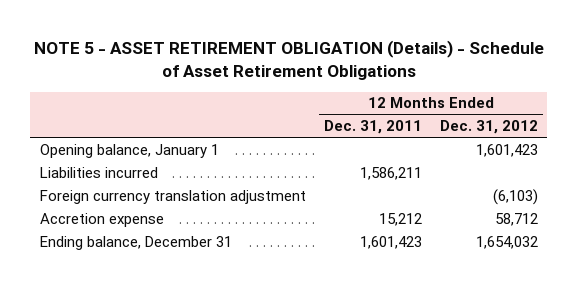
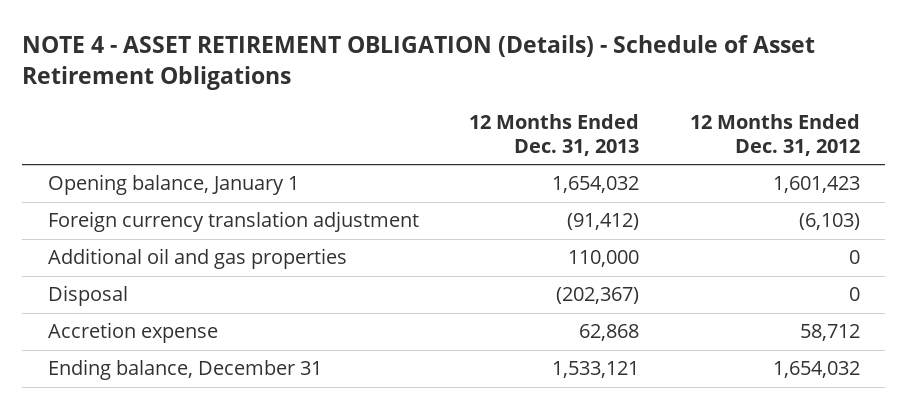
- NOTE 5 - ASSET RETIREMENT OBLIGATION (Details) - Schedule of Asset Retirement Obligations
+ NOTE 4 - ASSET RETIREMENT OBLIGATION (Details) - Schedule of Asset Retirement Obligations
- | 12 Months Ended Dec. 31, 2011 | 12 Months Ended Dec. 31, 2012
+ | 12 Months Ended Dec. 31, 2013 | 12 Months Ended Dec. 31, 2012
- Liabilities incurred | 1,586,211 |
+ Additional oil and gas properties | 110,000 | 0
+ Disposal | (202,367) | 0

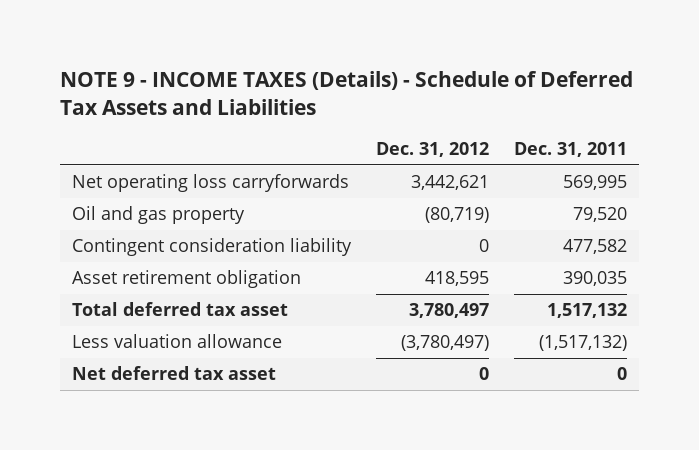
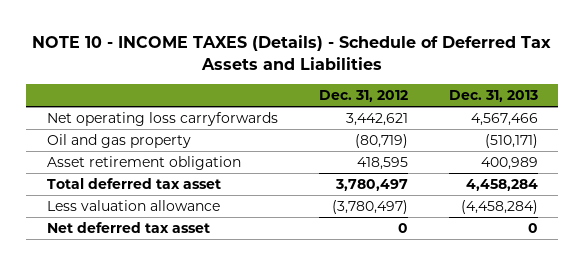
- NOTE 9 - INCOME TAXES (Details) - Schedule of Deferred Tax Assets and Liabilities
+ NOTE 10 - INCOME TAXES (Details) - Schedule of Deferred Tax Assets and Liabilities
- | Dec. 31, 2012 | Dec. 31, 2011
+ | Dec. 31, 2012 | Dec. 31, 2013
- Contingent consideration liability | 0 | 477,582

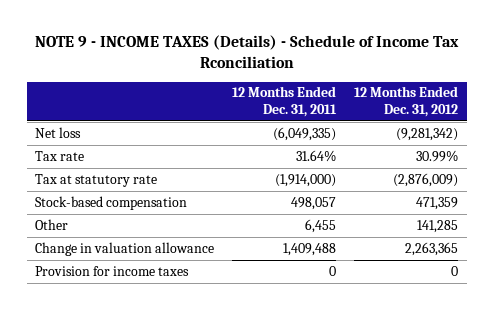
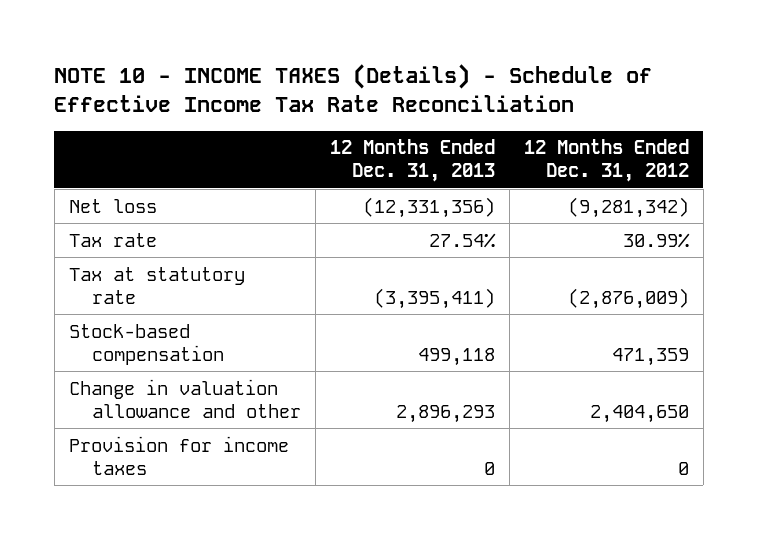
- NOTE 9 - INCOME TAXES (Details) - Schedule of Income Tax Rconciliation
+ NOTE 10 - INCOME TAXES (Details) - Schedule of Effective Income Tax Rate Reconciliation
- | 12 Months Ended Dec. 31, 2011 | 12 Months Ended Dec. 31, 2012
+ | 12 Months Ended Dec. 31, 2013 | 12 Months Ended Dec. 31, 2012
- Other | 6,455 | 141,285
- Change in valuation allowance | 1,409,488 | 2,263,365
+ Change in valuation allowance and other | 2,896,293 | 2,404,650

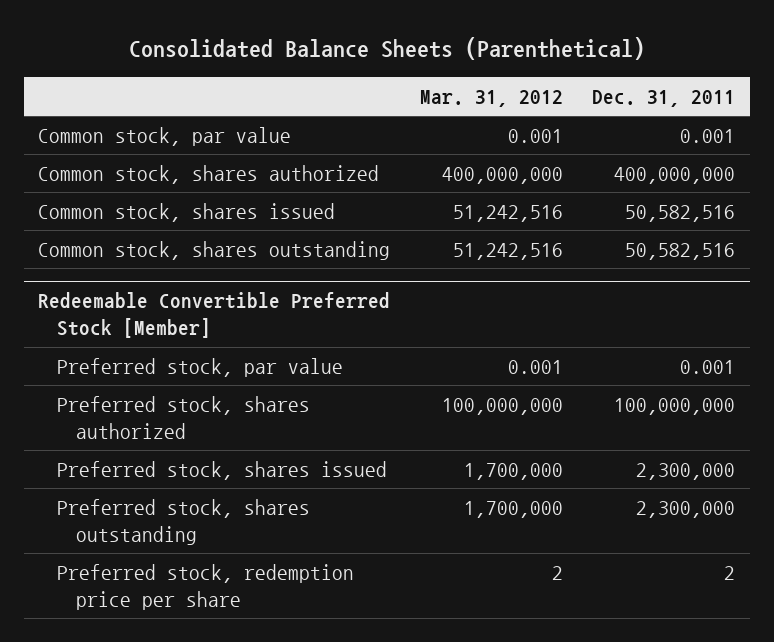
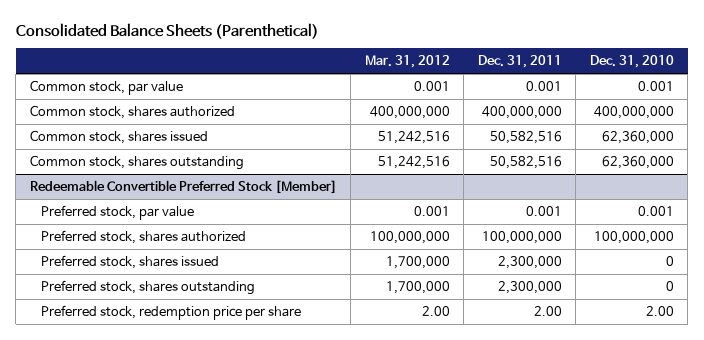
- | Mar. 31, 2012 | Dec. 31, 2011
+ | Mar. 31, 2012 | Dec. 31, 2011 | Dec. 31, 2010
@ Redeemable Convertible Preferred Stock [Member]
- Preferred stock, redemption price per share | 2 | 2
+ Preferred stock, redemption price per share | 2.00 | 2.00 | 2.00

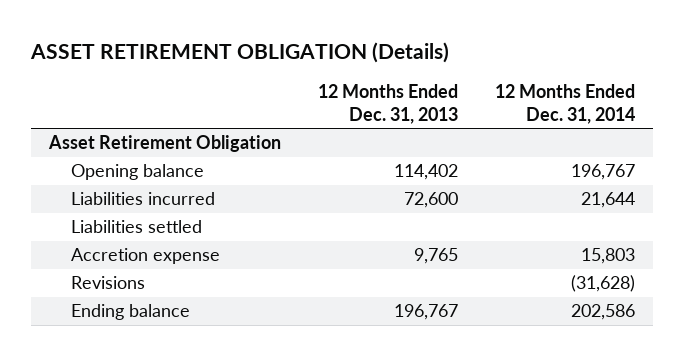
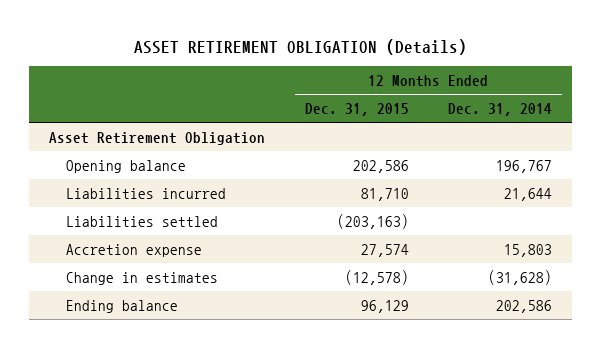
- | 12 Months Ended Dec. 31, 2013 | 12 Months Ended Dec. 31, 2014
+ | 12 Months Ended Dec. 31, 2015 | 12 Months Ended Dec. 31, 2014
- Revisions | | (31,628)
+ Change in estimates | (12,578) | (31,628)

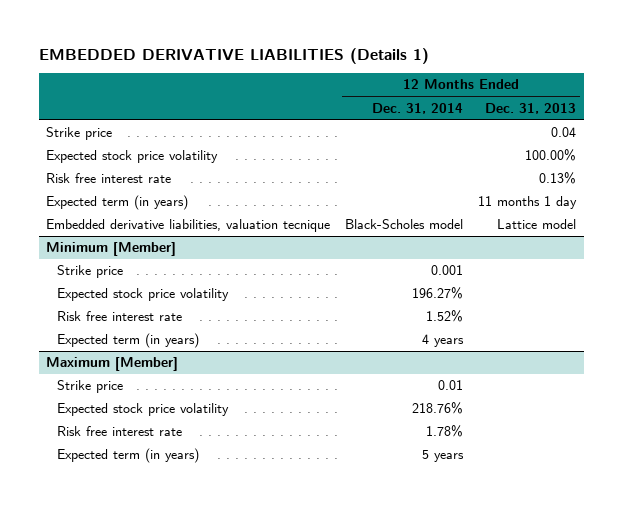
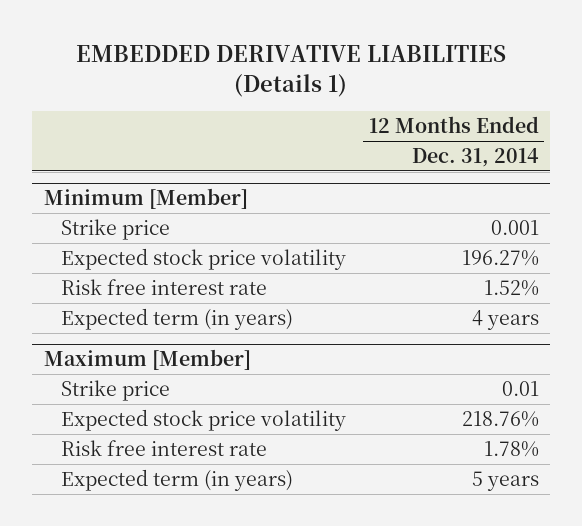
- | 12 Months Ended Dec. 31, 2014 | 12 Months Ended Dec. 31, 2013
+ | 12 Months Ended Dec. 31, 2014
- Strike price | | 0.04
- Expected stock price volatility | | 100.00%
- Risk free interest rate | | 0.13%
- Expected term (in years) | | 11 months 1 day
- Embedded derivative liabilities, valuation tecnique | Black-Scholes model | Lattice model

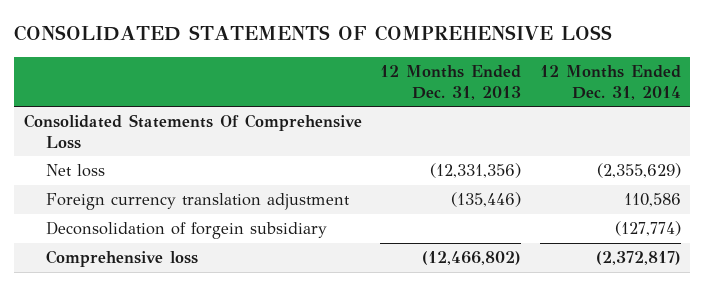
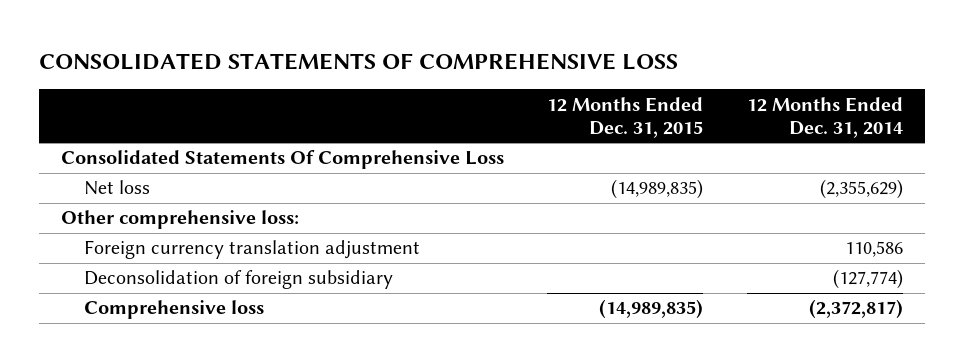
- | 12 Months Ended Dec. 31, 2013 | 12 Months Ended Dec. 31, 2014
+ | 12 Months Ended Dec. 31, 2015 | 12 Months Ended Dec. 31, 2014
+ Other comprehensive loss:
- Deconsolidation of forgein subsidiary | | (127,774)
+ Deconsolidation of foreign subsidiary | | (127,774)

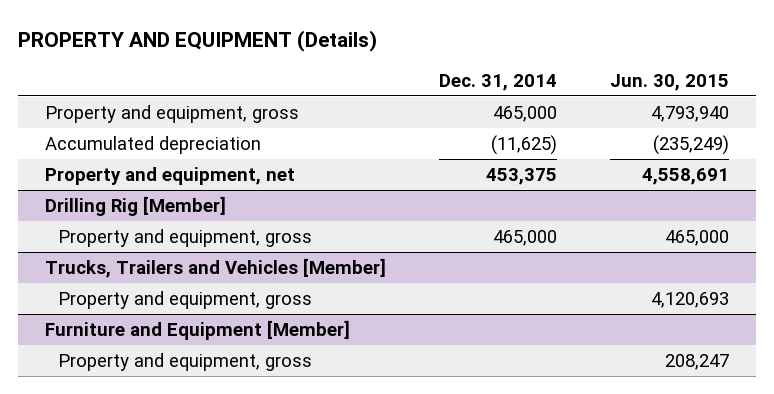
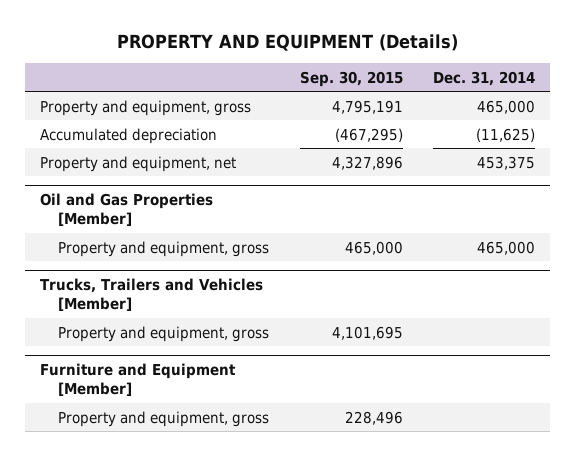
- | Dec. 31, 2014 | Jun. 30, 2015
+ | Sep. 30, 2015 | Dec. 31, 2014
- Drilling Rig [Member]
+ Oil and Gas Properties [Member]

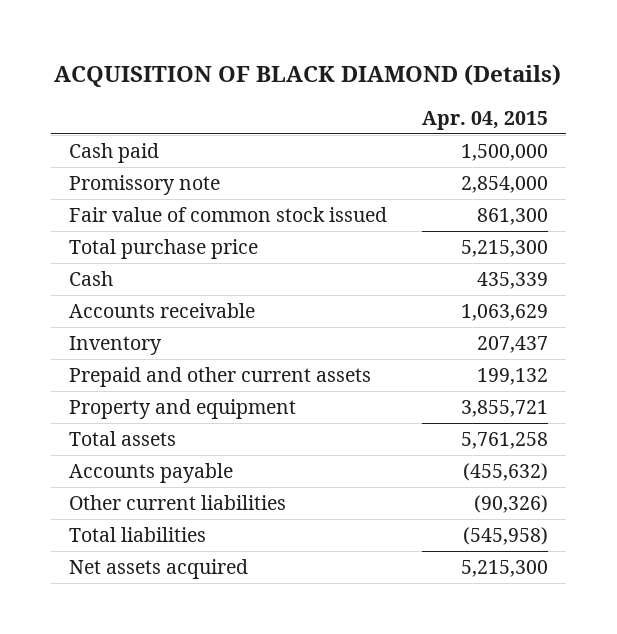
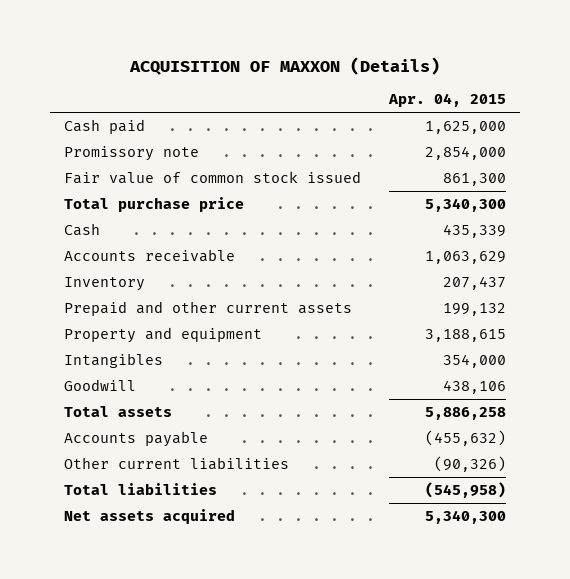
- ACQUISITION OF BLACK DIAMOND (Details)
+ ACQUISITION OF MAXXON (Details)
- Cash paid | 1,500,000
+ Cash paid | 1,625,000
- Total purchase price | 5,215,300
+ Total purchase price | 5,340,300
- Property and equipment | 3,855,721
- Total assets | 5,761,258
+ Property and equipment | 3,188,615
+ Intangibles | 354,000
+ Goodwill | 438,106
+ Total assets | 5,886,258
- Net assets acquired | 5,215,300
+ Net assets acquired | 5,340,300

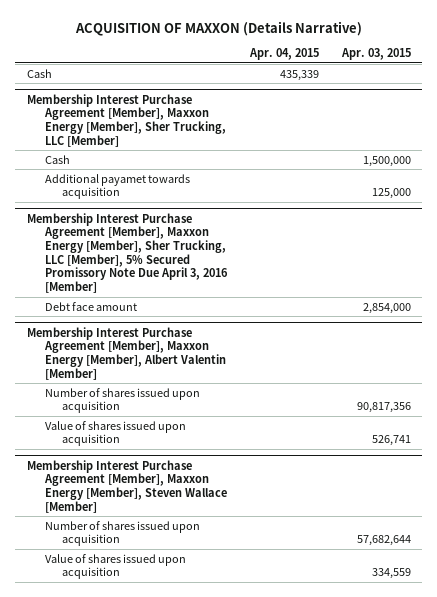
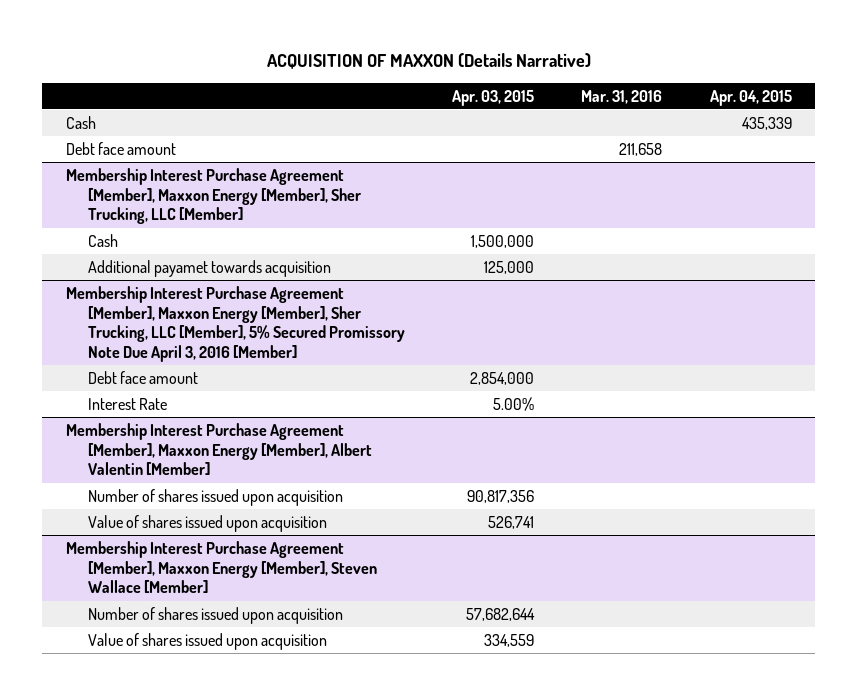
- | Apr. 04, 2015 | Apr. 03, 2015
+ | Apr. 03, 2015 | Mar. 31, 2016 | Apr. 04, 2015
+ Debt face amount | | 211,658 |
@ Membership Interest Purchase Agreement [Member], Maxxon Energy [Member], Sher Trucking, LLC [Member], 5% Secured Promissory Note Due April 3, 2016 [Member]
+ Interest Rate | 5.00% | |

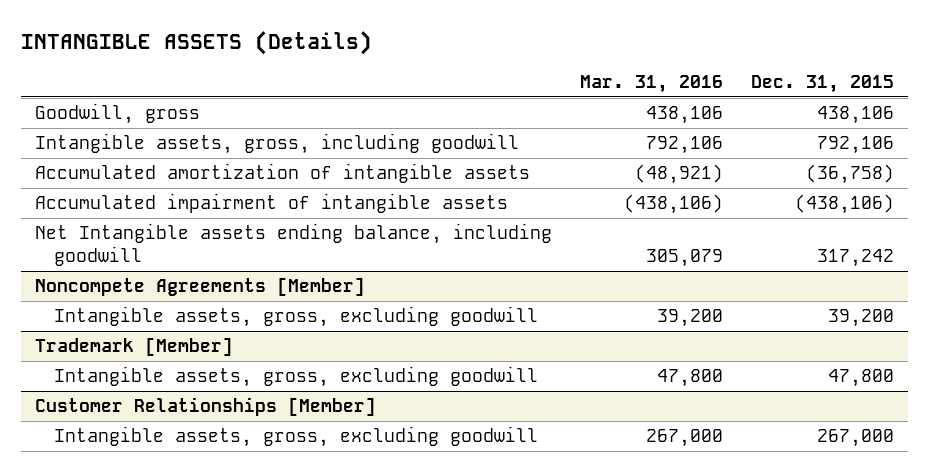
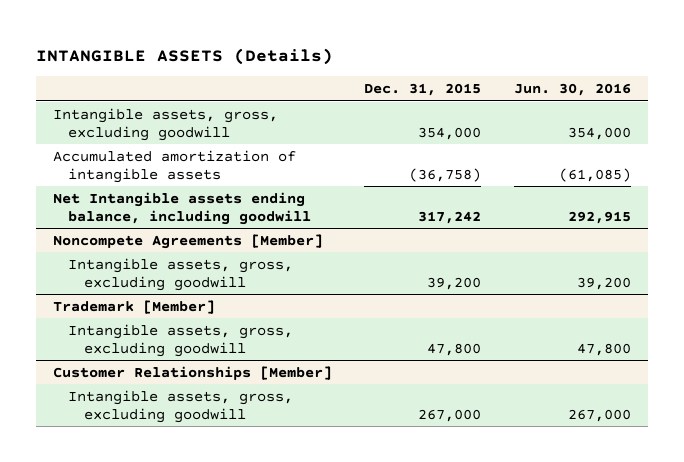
- | Mar. 31, 2016 | Dec. 31, 2015
+ | Dec. 31, 2015 | Jun. 30, 2016
- Goodwill, gross | 438,106 | 438,106
- Intangible assets, gross, including goodwill | 792,106 | 792,106
+ Intangible assets, gross, excluding goodwill | 354,000 | 354,000
- Accumulated impairment of intangible assets | (438,106) | (438,106)

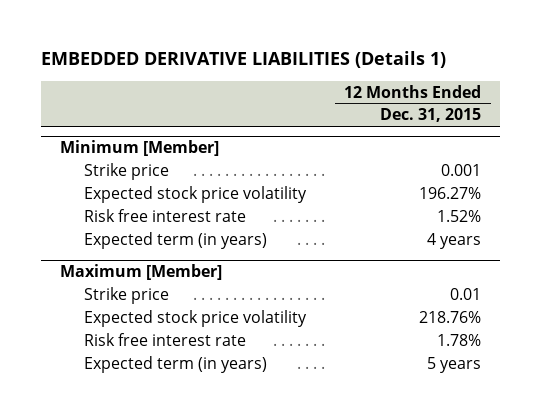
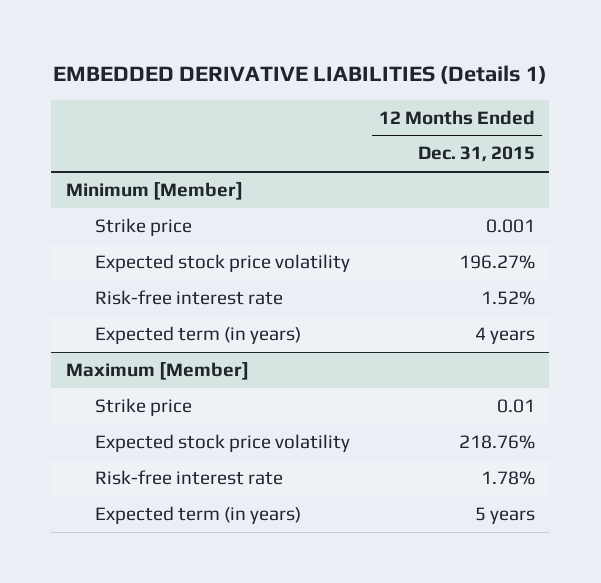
@ Minimum [Member]
- Risk free interest rate | 1.52%
+ Risk-free interest rate | 1.52%
@ Maximum [Member]
- Risk free interest rate | 1.78%
+ Risk-free interest rate | 1.78%

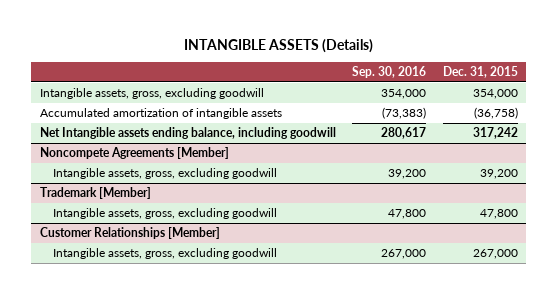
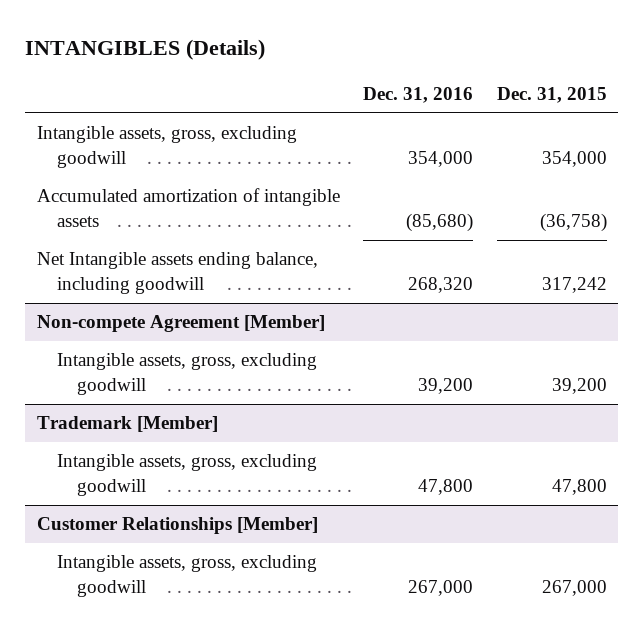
- INTANGIBLE ASSETS (Details)
+ INTANGIBLES (Details)
- | Sep. 30, 2016 | Dec. 31, 2015
+ | Dec. 31, 2016 | Dec. 31, 2015
- Noncompete Agreements [Member]
+ Non-compete Agreement [Member]

